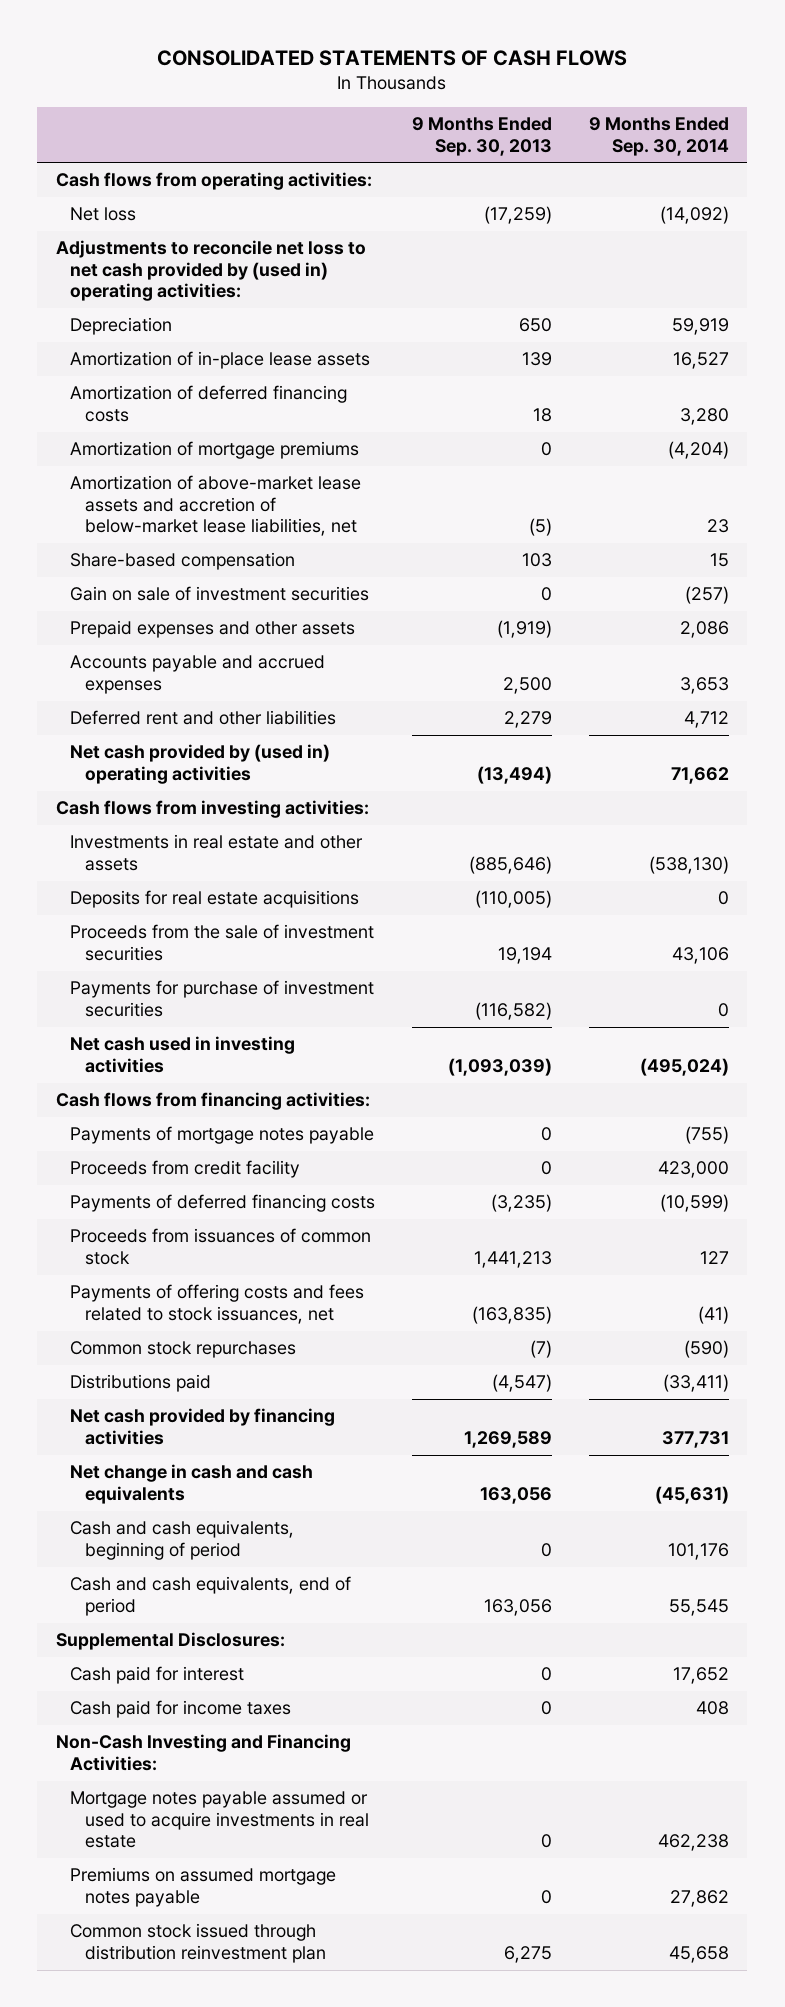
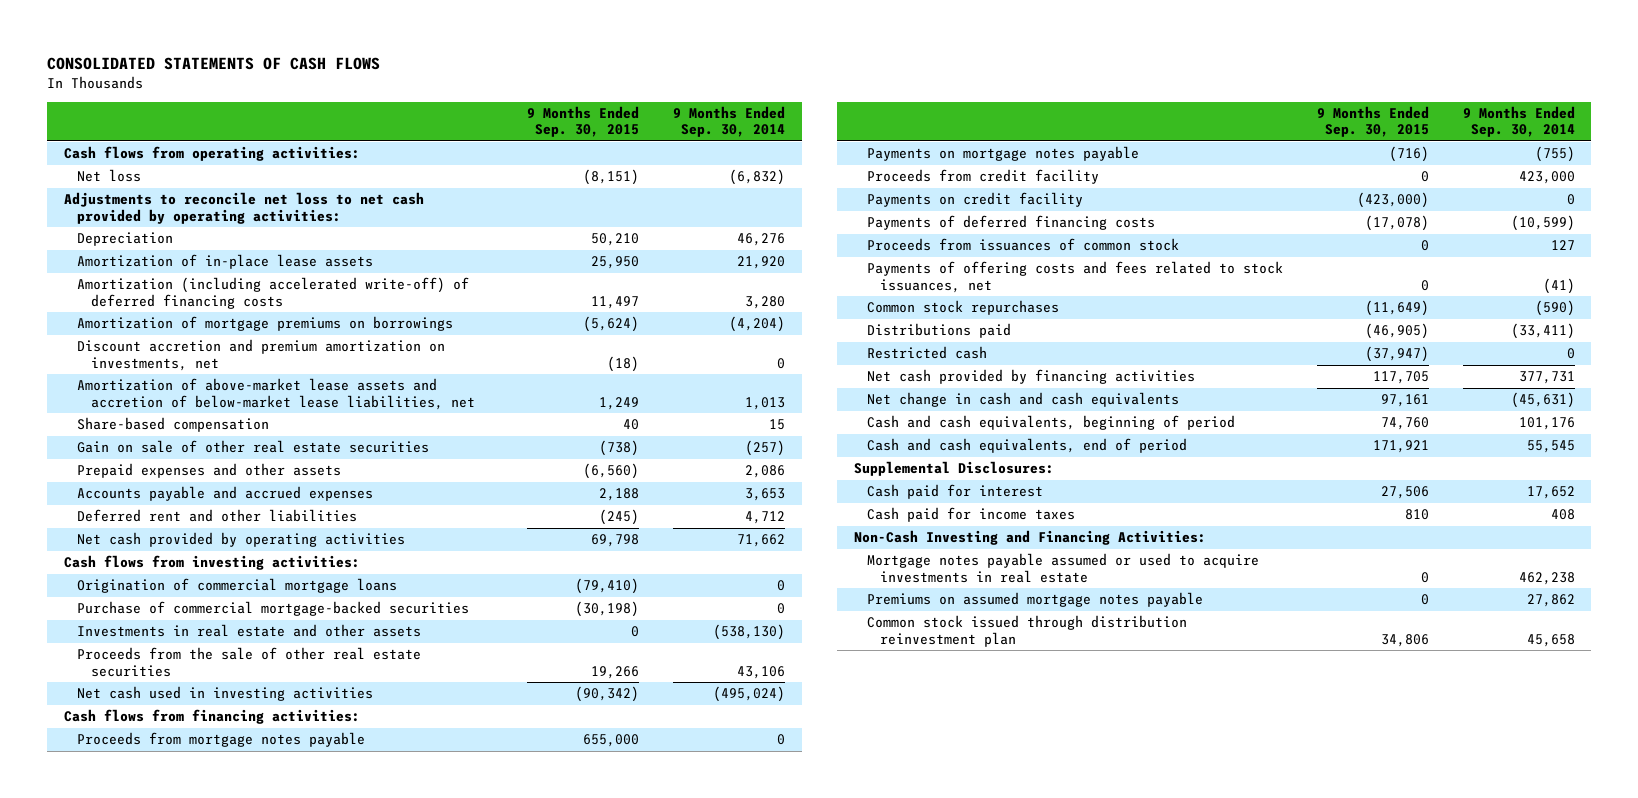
- | 9 Months Ended Sep. 30, 2013 | 9 Months Ended Sep. 30, 2014
+ | 9 Months Ended Sep. 30, 2015 | 9 Months Ended Sep. 30, 2014
- Net loss | (17,259) | (14,092)
- Adjustments to reconcile net loss to net cash provided by (used in) operating activities:
- Depreciation | 650 | 59,919
- Amortization of in-place lease assets | 139 | 16,527
- Amortization of deferred financing costs | 18 | 3,280
- Amortization of mortgage premiums | 0 | (4,204)
- Amortization of above-market lease assets and accretion of below-market lease liabilities, net | (5) | 23
+ Net loss | (8,151) | (6,832)
+ Adjustments to reconcile net loss to net cash provided by operating activities:
+ Depreciation | 50,210 | 46,276
+ Amortization of in-place lease assets | 25,950 | 21,920
+ Amortization (including accelerated write-off) of deferred financing costs | 11,497 | 3,280
+ Amortization of mortgage premiums on borrowings | (5,624) | (4,204)
+ Discount accretion and premium amortization on investments, net | (18) | 0
+ Amortization of above-market lease assets and accretion of below-market lease liabilities, net | 1,249 | 1,013
- Gain on sale of investment securities | 0 | (257)
+ Gain on sale of other real estate securities | (738) | (257)
- Net cash provided by (used in) operating activities | (13,494) | 71,662
+ Net cash provided by operating activities | 69,798 | 71,662
+ Origination of commercial mortgage loans | (79,410) | 0
+ Purchase of commercial mortgage-backed securities | (30,198) | 0
- Deposits for real estate acquisitions | (110,005) | 0
- Proceeds from the sale of investment securities | 19,194 | 43,106
- Payments for purchase of investment securities | (116,582) | 0
+ Proceeds from the sale of other real estate securities | 19,266 | 43,106
- Payments of mortgage notes payable | 0 | (755)
+ Proceeds from mortgage notes payable | 655,000 | 0
+ Payments on mortgage notes payable | (716) | (755)
+ Payments on credit facility | (423,000) | 0
+ Restricted cash | (37,947) | 0

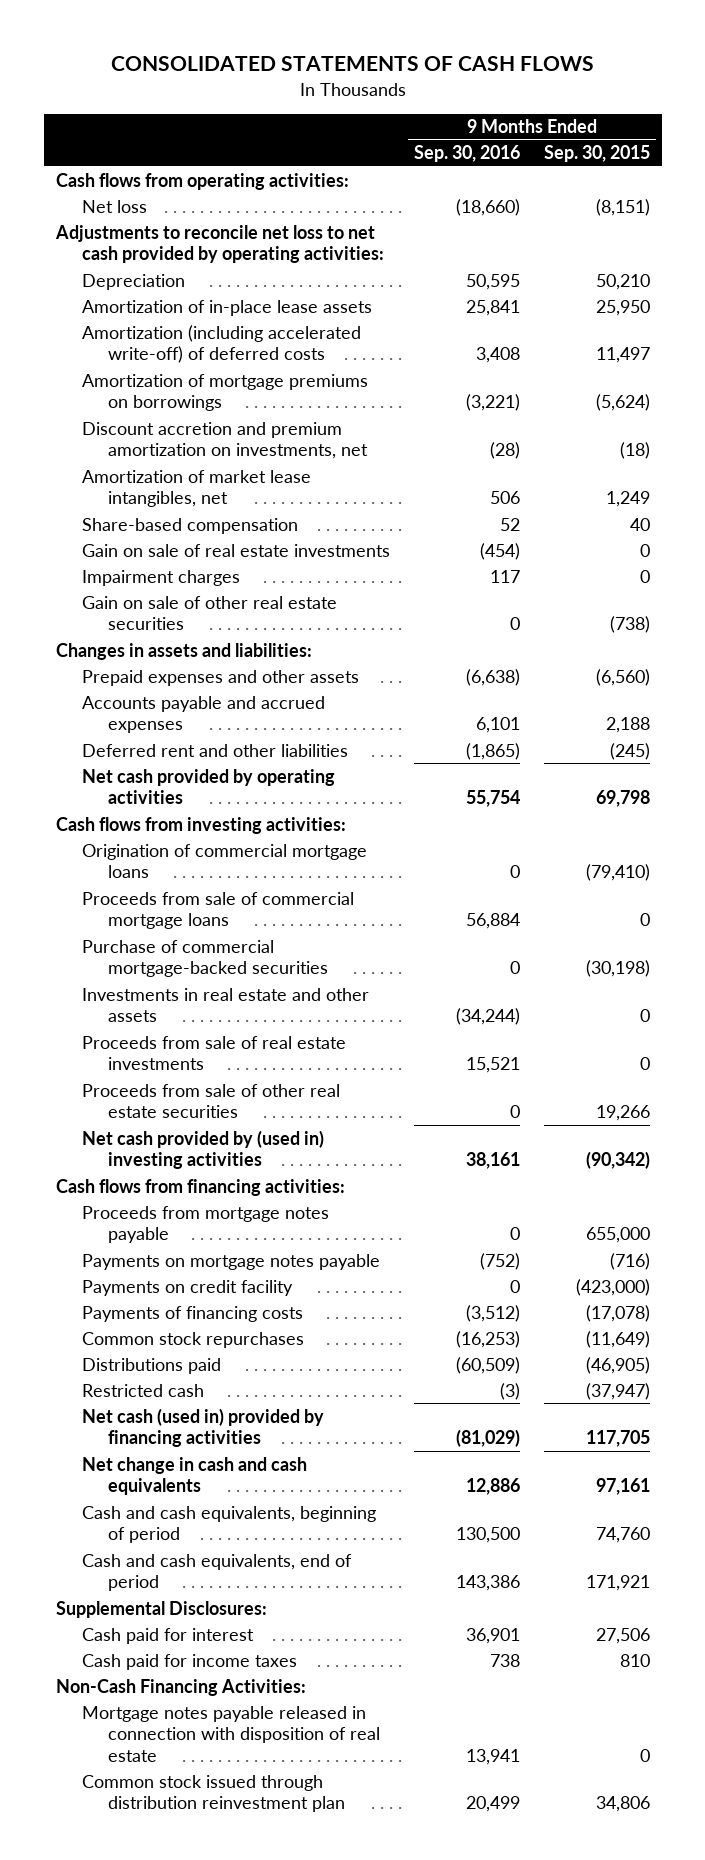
- | 9 Months Ended Sep. 30, 2015 | 9 Months Ended Sep. 30, 2014
+ | 9 Months Ended Sep. 30, 2016 | 9 Months Ended Sep. 30, 2015
- Amortization (including accelerated write-off) of deferred financing costs | 11,497 | 3,280
+ Amortization (including accelerated write-off) of deferred costs | 3,408 | 11,497
- Amortization of above-market lease assets and accretion of below-market lease liabilities, net | 1,249 | 1,013
+ Amortization of market lease intangibles, net | 506 | 1,249
+ Gain on sale of real estate investments | (454) | 0
+ Impairment charges | 117 | 0
+ Changes in assets and liabilities:
+ Proceeds from sale of commercial mortgage loans | 56,884 | 0
- Proceeds from the sale of other real estate securities | 19,266 | 43,106
- Net cash used in investing activities | (90,342) | (495,024)
+ Proceeds from sale of real estate investments | 15,521 | 0
+ Proceeds from sale of other real estate securities | 0 | 19,266
+ Net cash provided by (used in) investing activities | 38,161 | (90,342)
- Proceeds from credit facility | 0 | 423,000
- Payments of deferred financing costs | (17,078) | (10,599)
- Proceeds from issuances of common stock | 0 | 127
- Payments of offering costs and fees related to stock issuances, net | 0 | (41)
+ Payments of financing costs | (3,512) | (17,078)
- Net cash provided by financing activities | 117,705 | 377,731
+ Net cash (used in) provided by financing activities | (81,029) | 117,705
- Non-Cash Investing and Financing Activities:
- Mortgage notes payable assumed or used to acquire investments in real estate | 0 | 462,238
- Premiums on assumed mortgage notes payable | 0 | 27,862
+ Non-Cash Financing Activities:
+ Mortgage notes payable released in connection with disposition of real estate | 13,941 | 0

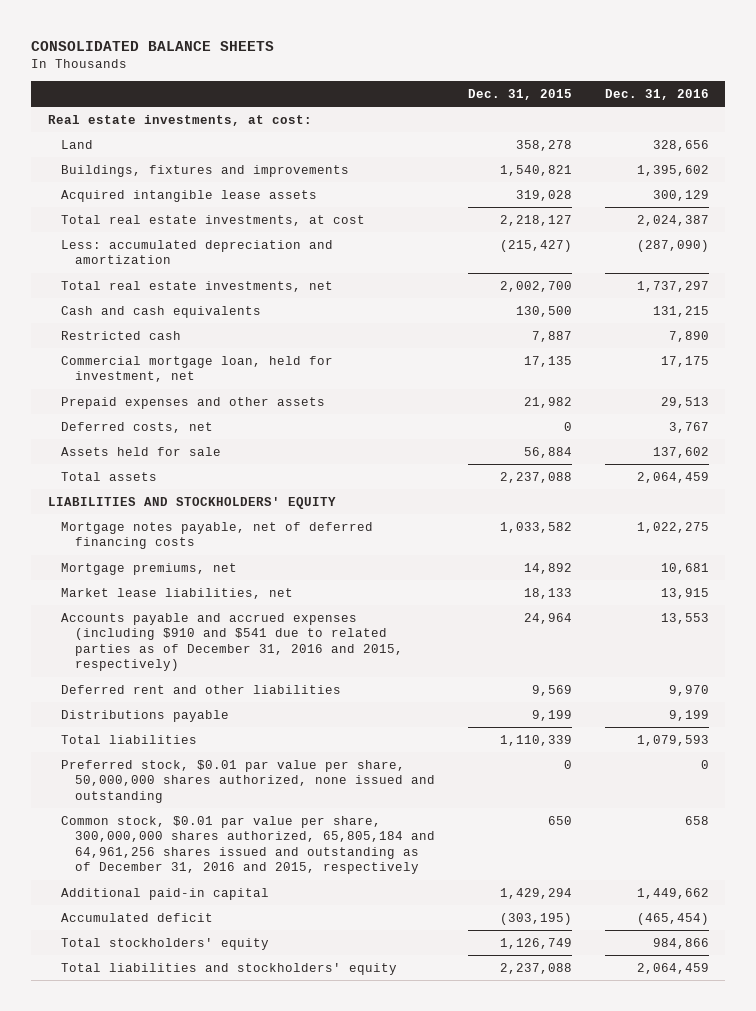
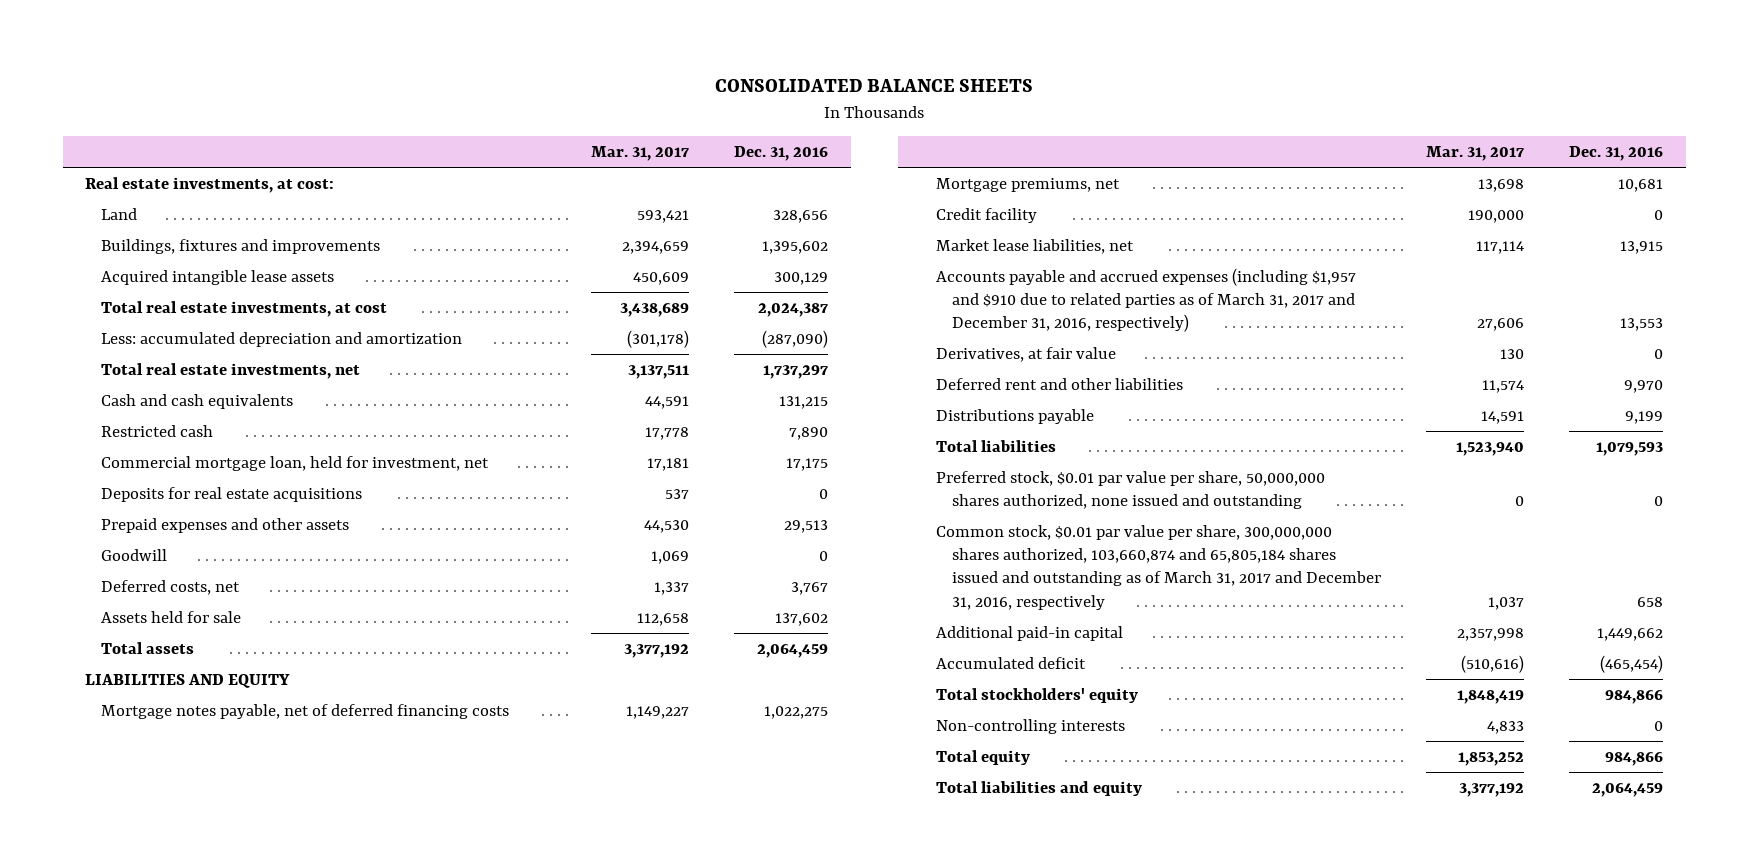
- | Dec. 31, 2015 | Dec. 31, 2016
+ | Mar. 31, 2017 | Dec. 31, 2016
+ Deposits for real estate acquisitions | 537 | 0
+ Goodwill | 1,069 | 0
- LIABILITIES AND STOCKHOLDERS' EQUITY
+ LIABILITIES AND EQUITY
+ Credit facility | 190,000 | 0
- Accounts payable and accrued expenses (including $910 and $541 due to related parties as of December 31, 2016 and 2015, respectively) | 24,964 | 13,553
+ Accounts payable and accrued expenses (including $1,957 and $910 due to related parties as of March 31, 2017 and December 31, 2016, respectively) | 27,606 | 13,553
+ Derivatives, at fair value | 130 | 0
- Common stock, $0.01 par value per share, 300,000,000 shares authorized, 65,805,184 and 64,961,256 shares issued and outstanding as of December 31, 2016 and 2015, respectively | 650 | 658
+ Common stock, $0.01 par value per share, 300,000,000 shares authorized, 103,660,874 and 65,805,184 shares issued and outstanding as of March 31, 2017 and December 31, 2016, respectively | 1,037 | 658
- Total liabilities and stockholders' equity | 2,237,088 | 2,064,459
+ Non-controlling interests | 4,833 | 0
+ Total equity | 1,853,252 | 984,866
+ Total liabilities and equity | 3,377,192 | 2,064,459

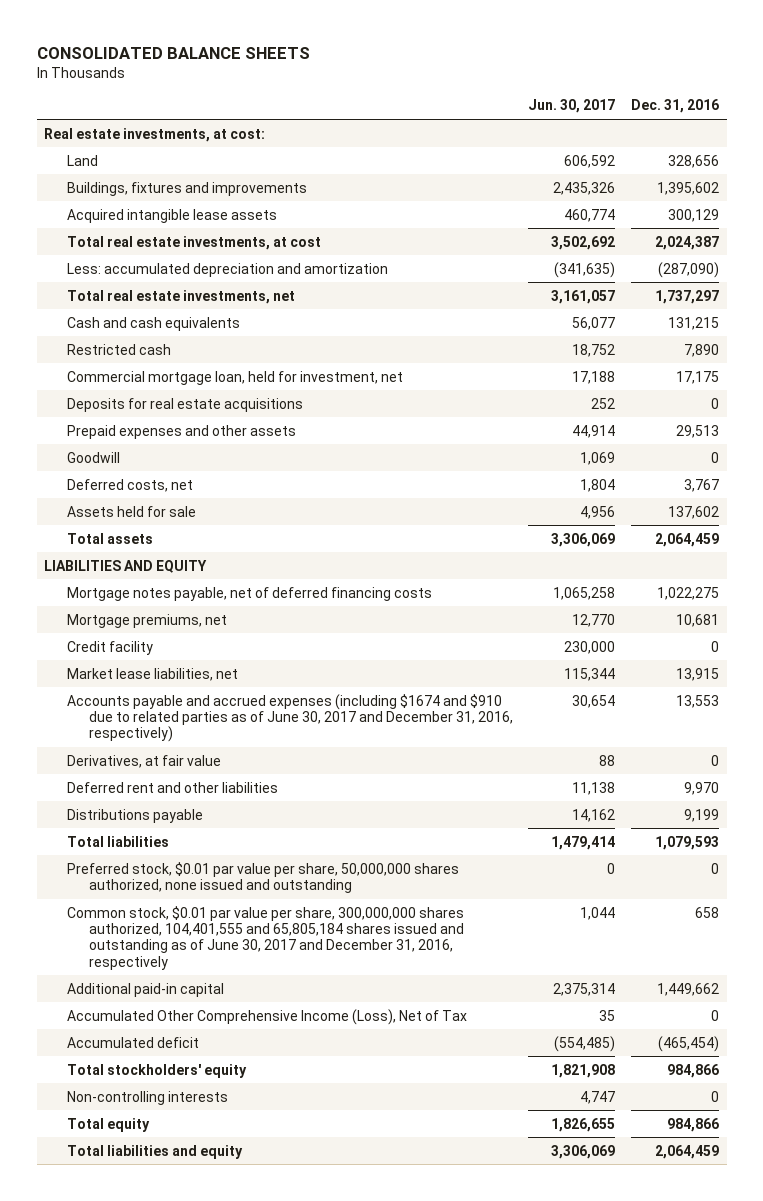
- | Mar. 31, 2017 | Dec. 31, 2016
+ | Jun. 30, 2017 | Dec. 31, 2016
- Accounts payable and accrued expenses (including $1,957 and $910 due to related parties as of March 31, 2017 and December 31, 2016, respectively) | 27,606 | 13,553
+ Accounts payable and accrued expenses (including $1674 and $910 due to related parties as of June 30, 2017 and December 31, 2016, respectively) | 30,654 | 13,553
- Common stock, $0.01 par value per share, 300,000,000 shares authorized, 103,660,874 and 65,805,184 shares issued and outstanding as of March 31, 2017 and December 31, 2016, respectively | 1,037 | 658
+ Common stock, $0.01 par value per share, 300,000,000 shares authorized, 104,401,555 and 65,805,184 shares issued and outstanding as of June 30, 2017 and December 31, 2016, respectively | 1,044 | 658
+ Accumulated Other Comprehensive Income (Loss), Net of Tax | 35 | 0

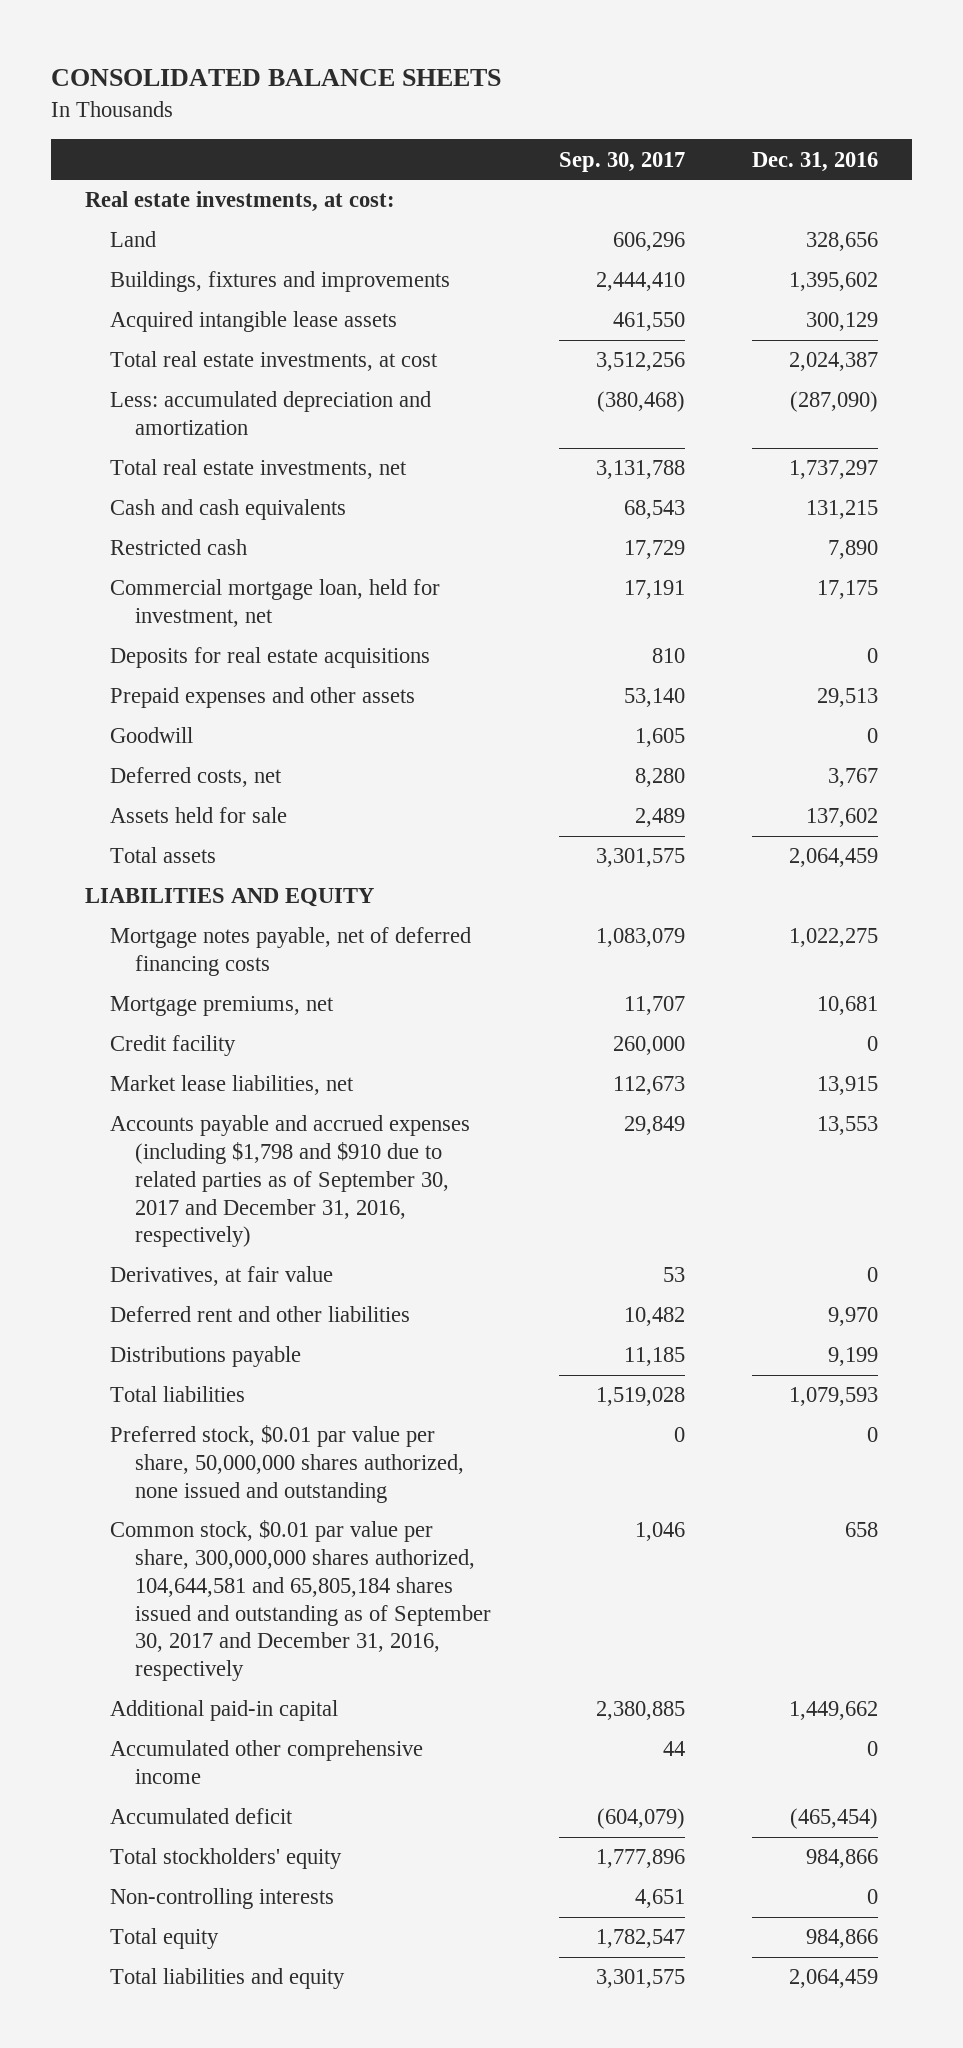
- | Jun. 30, 2017 | Dec. 31, 2016
+ | Sep. 30, 2017 | Dec. 31, 2016
- Accounts payable and accrued expenses (including $1674 and $910 due to related parties as of June 30, 2017 and December 31, 2016, respectively) | 30,654 | 13,553
+ Accounts payable and accrued expenses (including $1,798 and $910 due to related parties as of September 30, 2017 and December 31, 2016, respectively) | 29,849 | 13,553
- Common stock, $0.01 par value per share, 300,000,000 shares authorized, 104,401,555 and 65,805,184 shares issued and outstanding as of June 30, 2017 and December 31, 2016, respectively | 1,044 | 658
+ Common stock, $0.01 par value per share, 300,000,000 shares authorized, 104,644,581 and 65,805,184 shares issued and outstanding as of September 30, 2017 and December 31, 2016, respectively | 1,046 | 658
- Accumulated Other Comprehensive Income (Loss), Net of Tax | 35 | 0
+ Accumulated other comprehensive income | 44 | 0

